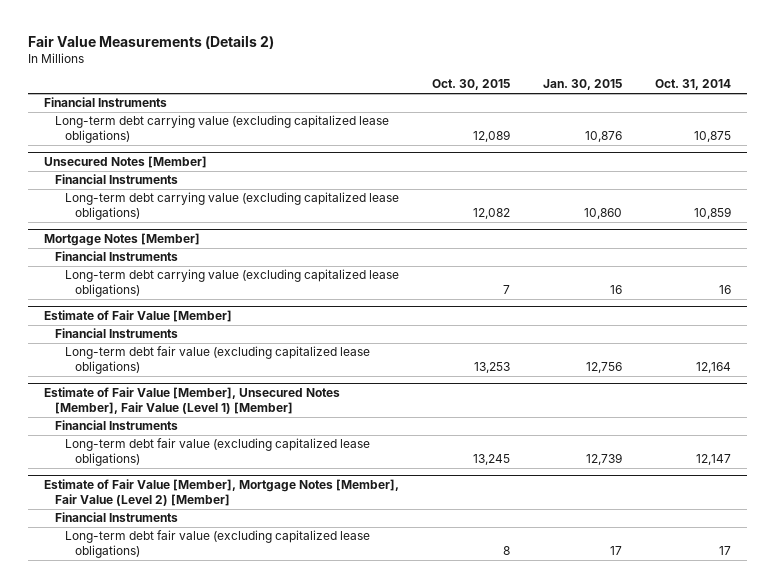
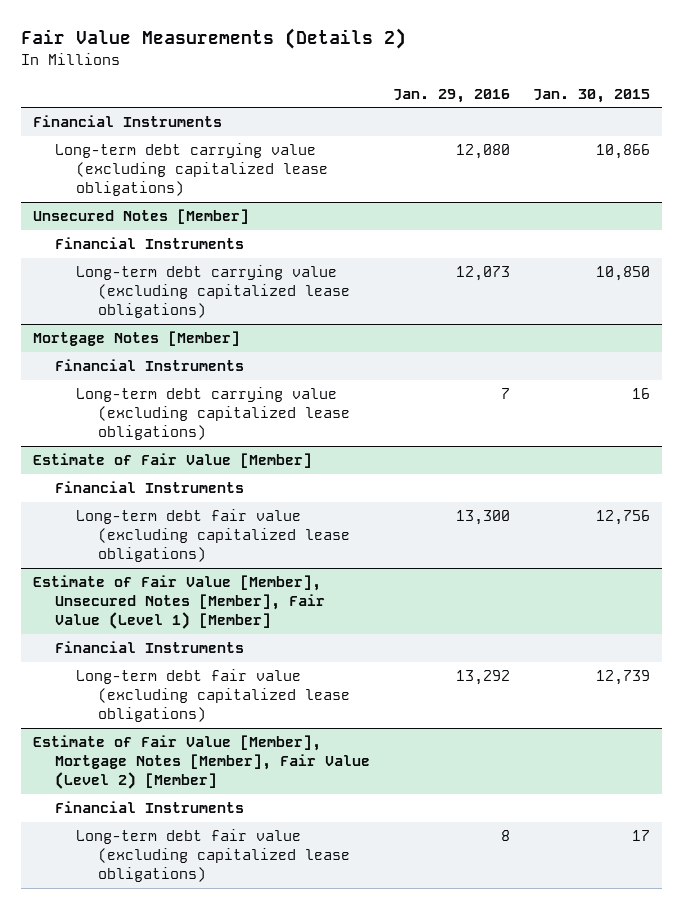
- | Oct. 30, 2015 | Jan. 30, 2015 | Oct. 31, 2014
+ | Jan. 29, 2016 | Jan. 30, 2015
- Long-term debt carrying value (excluding capitalized lease obligations) | 12,089 | 10,876 | 10,875
+ Long-term debt carrying value (excluding capitalized lease obligations) | 12,080 | 10,866
@ Unsecured Notes [Member]
- Long-term debt carrying value (excluding capitalized lease obligations) | 12,082 | 10,860 | 10,859
+ Long-term debt carrying value (excluding capitalized lease obligations) | 12,073 | 10,850

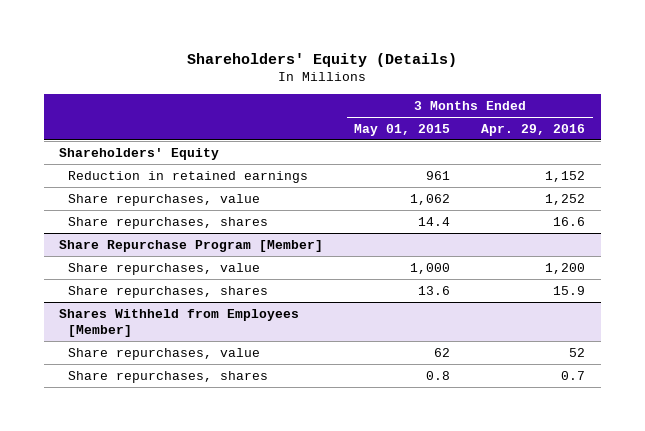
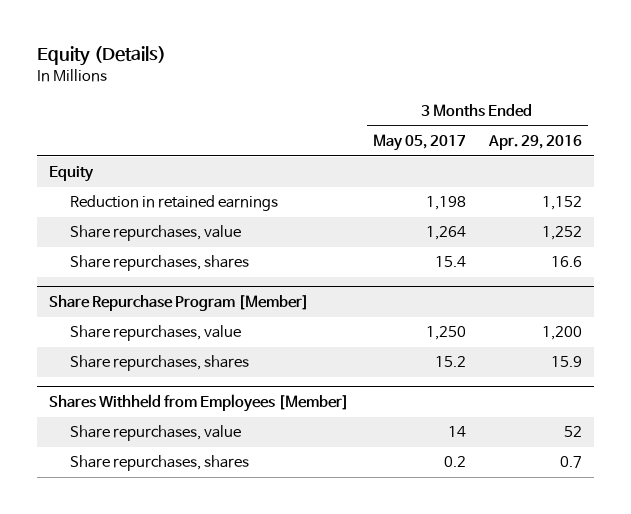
- Shareholders' Equity (Details)
+ Equity (Details)
- | 3 Months Ended May 01, 2015 | 3 Months Ended Apr. 29, 2016
+ | 3 Months Ended May 05, 2017 | 3 Months Ended Apr. 29, 2016
- Shareholders' Equity
+ Equity

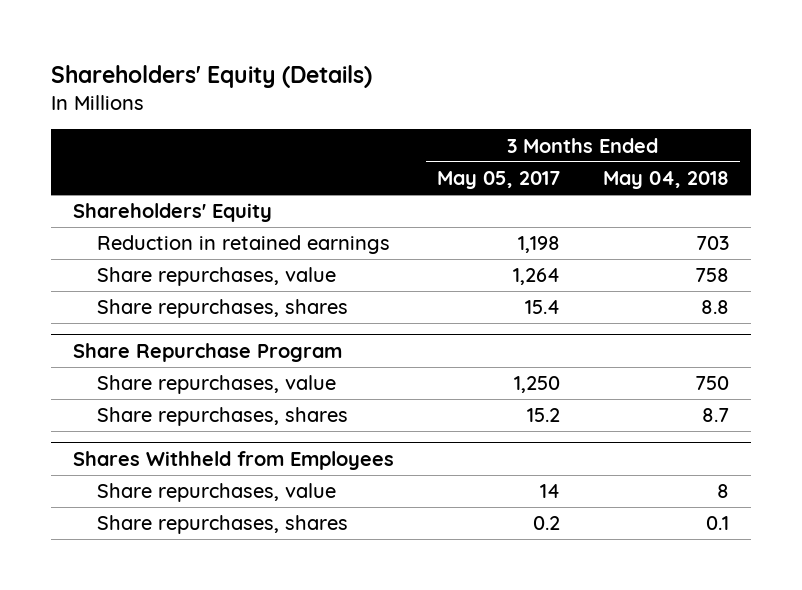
- Equity (Details)
+ Shareholders' Equity (Details)
- | 3 Months Ended May 05, 2017 | 3 Months Ended Apr. 29, 2016
+ | 3 Months Ended May 05, 2017 | 3 Months Ended May 04, 2018
- Equity
+ Shareholders' Equity
- Share Repurchase Program [Member]
+ Share Repurchase Program
- Shares Withheld from Employees [Member]
+ Shares Withheld from Employees

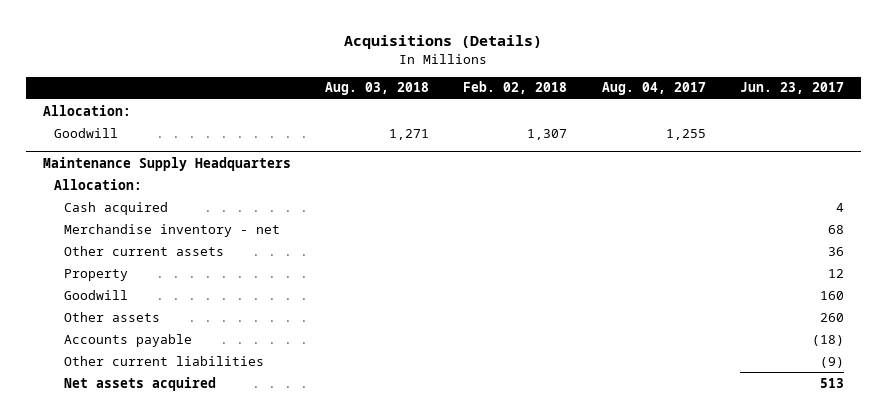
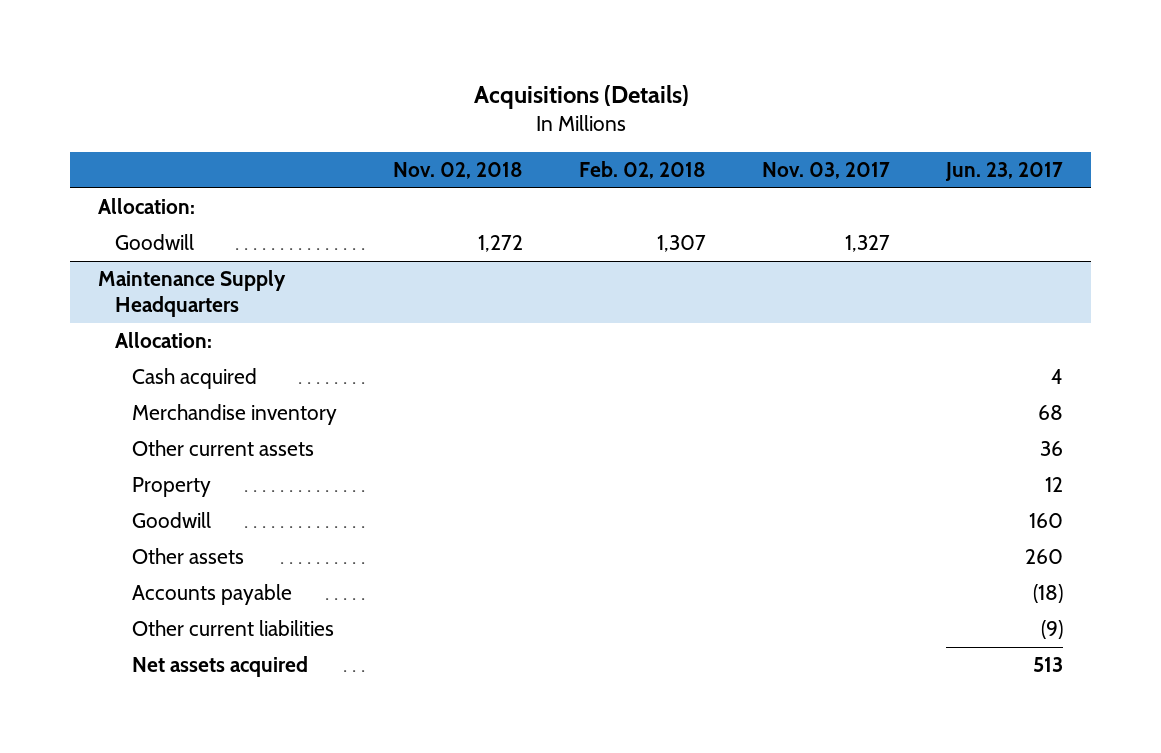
- | Aug. 03, 2018 | Feb. 02, 2018 | Aug. 04, 2017 | Jun. 23, 2017
+ | Nov. 02, 2018 | Feb. 02, 2018 | Nov. 03, 2017 | Jun. 23, 2017
@ Maintenance Supply Headquarters
- Merchandise inventory - net | | | | 68
+ Merchandise inventory | | | | 68

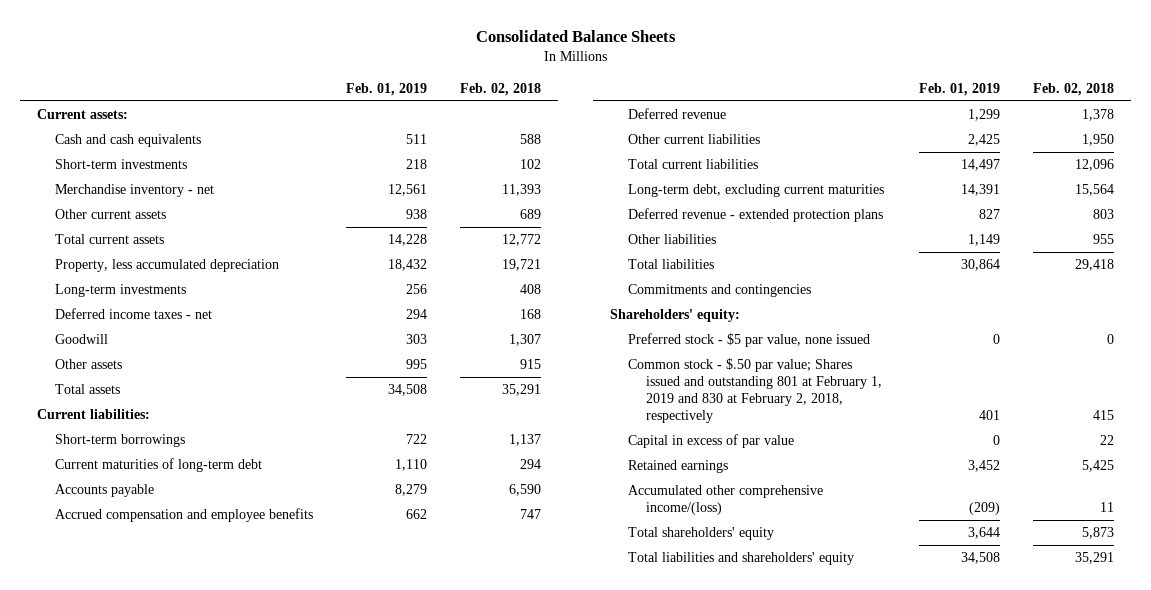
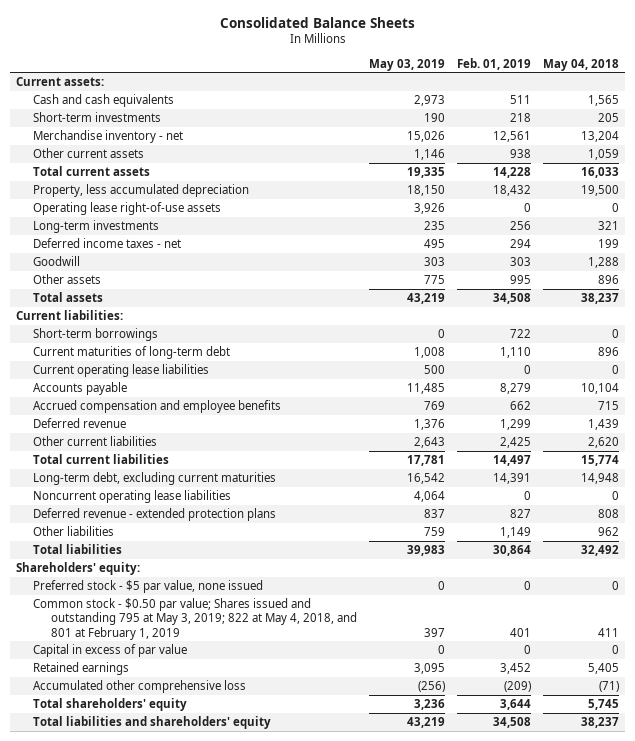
- | Feb. 01, 2019 | Feb. 02, 2018
+ | May 03, 2019 | Feb. 01, 2019 | May 04, 2018
+ Operating lease right-of-use assets | 3,926 | 0 | 0
+ Current operating lease liabilities | 500 | 0 | 0
+ Noncurrent operating lease liabilities | 4,064 | 0 | 0
- Commitments and contingencies
- Common stock - $.50 par value; Shares issued and outstanding 801 at February 1, 2019 and 830 at February 2, 2018, respectively | 401 | 415
+ Common stock - $0.50 par value; Shares issued and outstanding 795 at May 3, 2019; 822 at May 4, 2018, and 801 at February 1, 2019 | 397 | 401 | 411
- Accumulated other comprehensive income/(loss) | (209) | 11
+ Accumulated other comprehensive loss | (256) | (209) | (71)

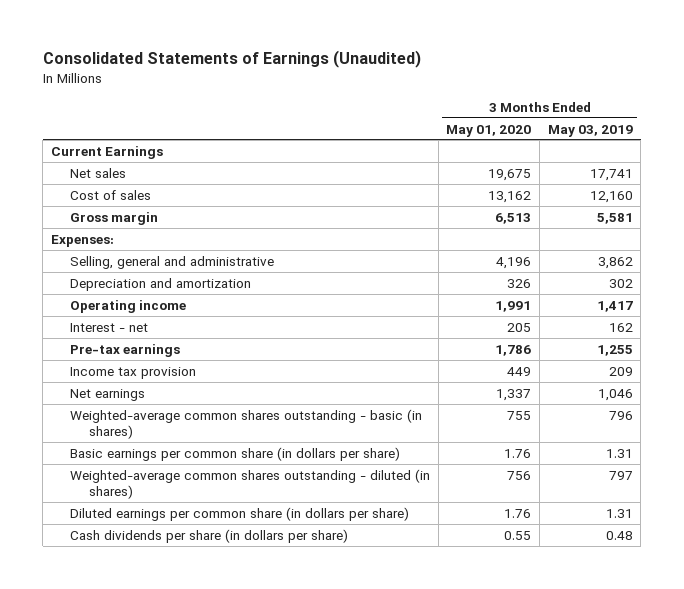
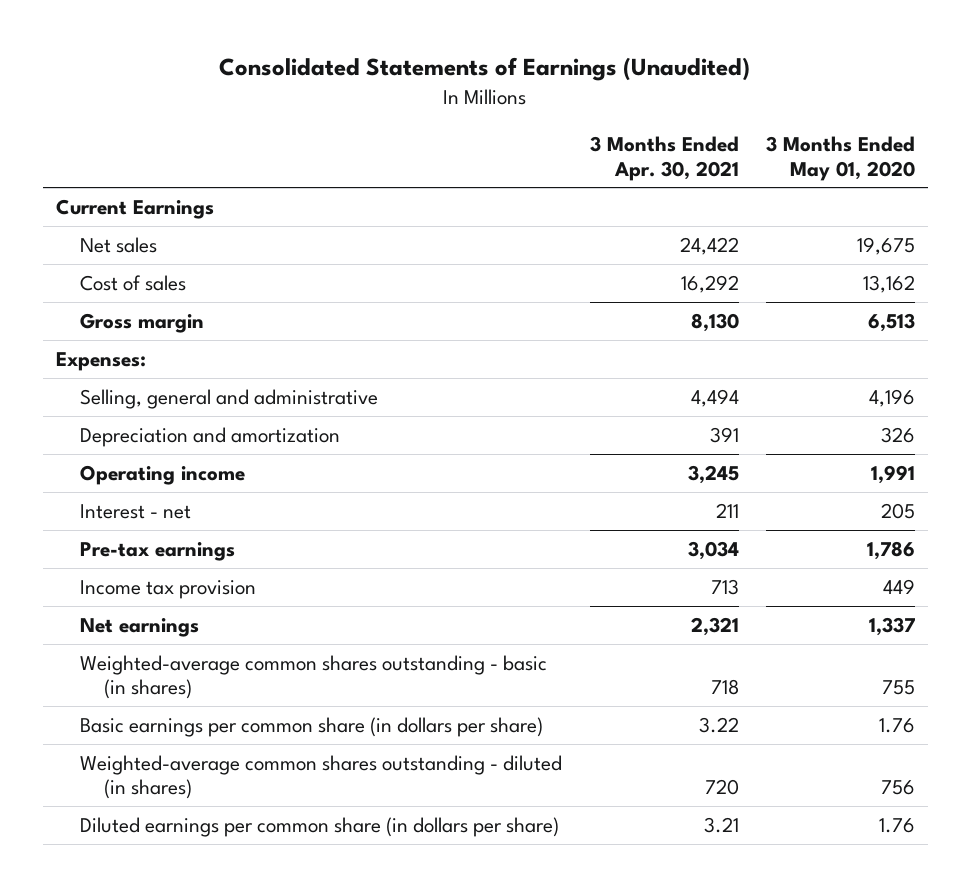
- | 3 Months Ended May 01, 2020 | 3 Months Ended May 03, 2019
+ | 3 Months Ended Apr. 30, 2021 | 3 Months Ended May 01, 2020
- Cash dividends per share (in dollars per share) | 0.55 | 0.48

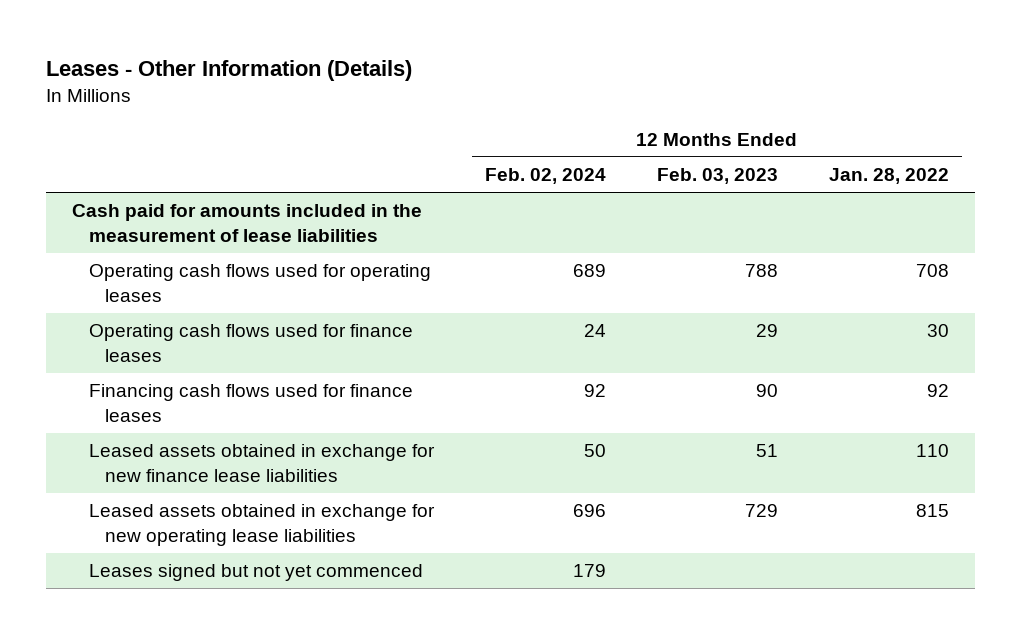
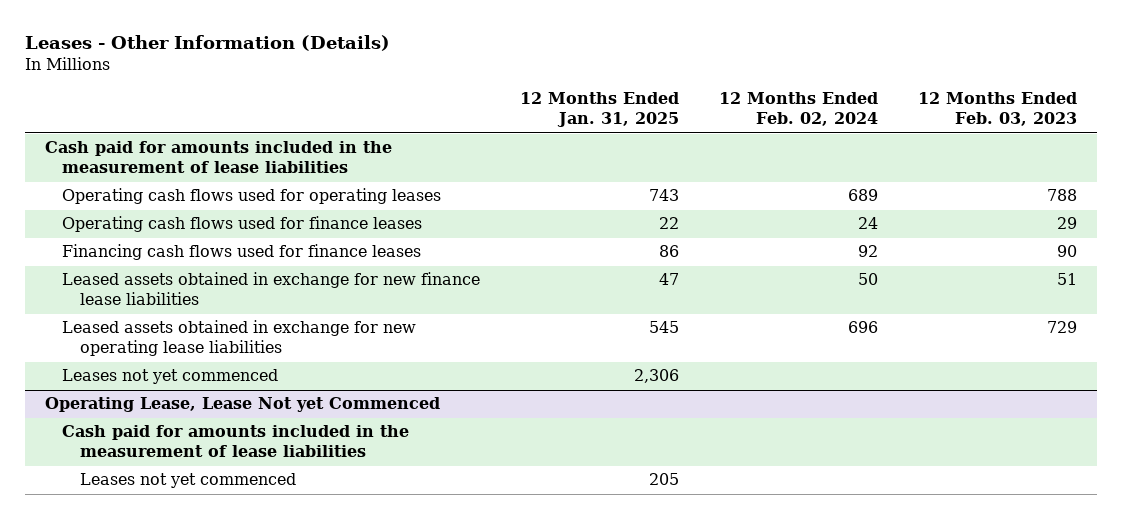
- | 12 Months Ended Feb. 02, 2024 | 12 Months Ended Feb. 03, 2023 | 12 Months Ended Jan. 28, 2022
+ | 12 Months Ended Jan. 31, 2025 | 12 Months Ended Feb. 02, 2024 | 12 Months Ended Feb. 03, 2023
- Leases signed but not yet commenced | 179 | |
+ Leases not yet commenced | 2,306 | |
+ Operating Lease, Lease Not yet Commenced
+ Cash paid for amounts included in the measurement of lease liabilities
+ Leases not yet commenced | 205 | |

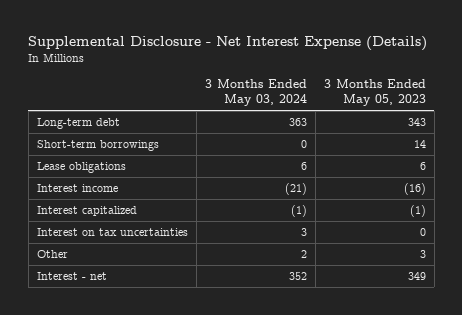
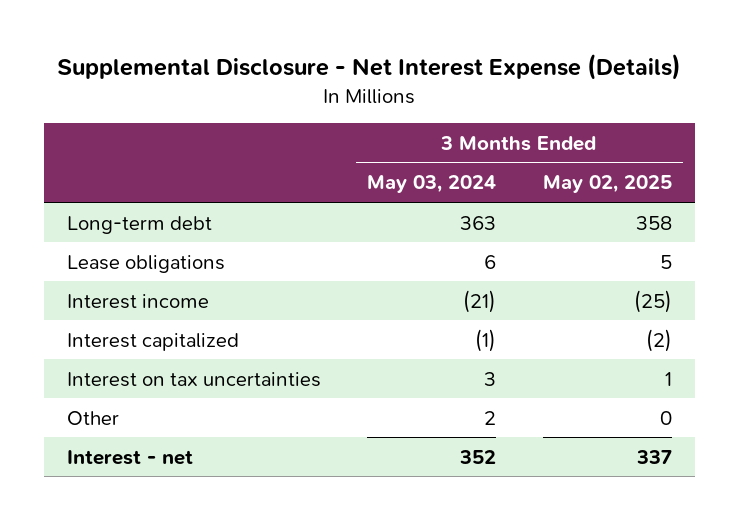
- | 3 Months Ended May 03, 2024 | 3 Months Ended May 05, 2023
+ | 3 Months Ended May 03, 2024 | 3 Months Ended May 02, 2025
- Short-term borrowings | 0 | 14

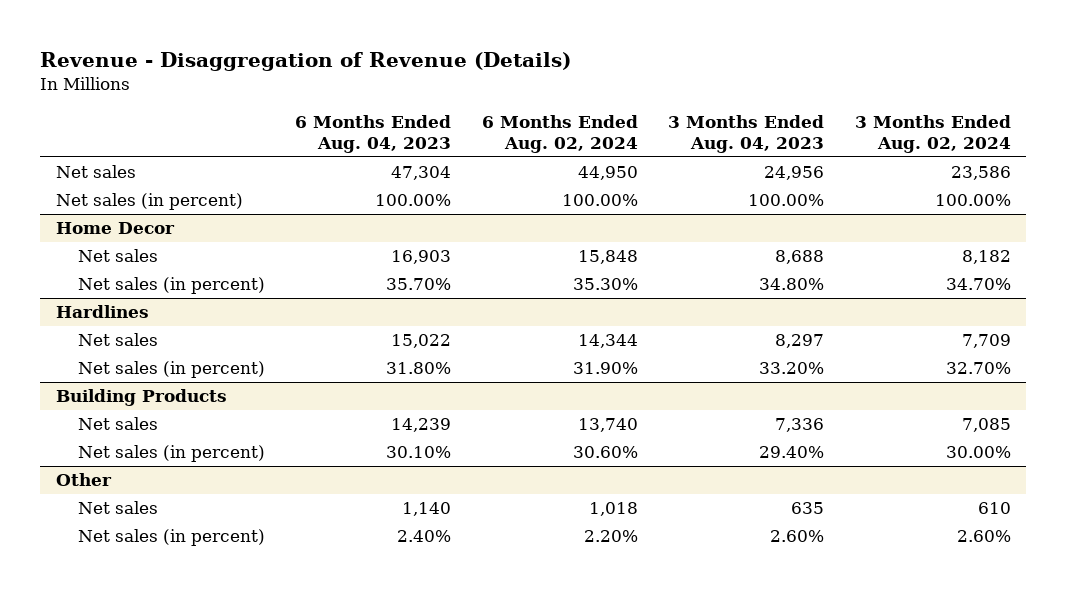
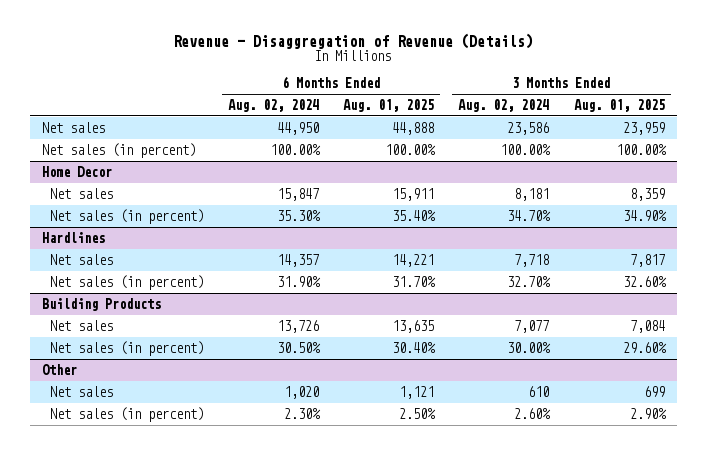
- | 6 Months Ended Aug. 04, 2023 | 6 Months Ended Aug. 02, 2024 | 3 Months Ended Aug. 04, 2023 | 3 Months Ended Aug. 02, 2024
+ | 6 Months Ended Aug. 02, 2024 | 6 Months Ended Aug. 01, 2025 | 3 Months Ended Aug. 02, 2024 | 3 Months Ended Aug. 01, 2025
@ Home Decor
- Net sales | 16,903 | 15,848 | 8,688 | 8,182
+ Net sales | 15,847 | 15,911 | 8,181 | 8,359
@ Hardlines
- Net sales | 15,022 | 14,344 | 8,297 | 7,709
+ Net sales | 14,357 | 14,221 | 7,718 | 7,817
@ Building Products
- Net sales | 14,239 | 13,740 | 7,336 | 7,085
- Net sales (in percent) | 30.10% | 30.60% | 29.40% | 30.00%
+ Net sales | 13,726 | 13,635 | 7,077 | 7,084
+ Net sales (in percent) | 30.50% | 30.40% | 30.00% | 29.60%
@ Other
- Net sales | 1,140 | 1,018 | 635 | 610
- Net sales (in percent) | 2.40% | 2.20% | 2.60% | 2.60%
+ Net sales | 1,020 | 1,121 | 610 | 699
+ Net sales (in percent) | 2.30% | 2.50% | 2.60% | 2.90%

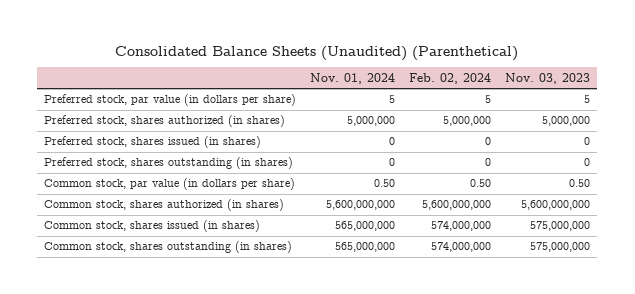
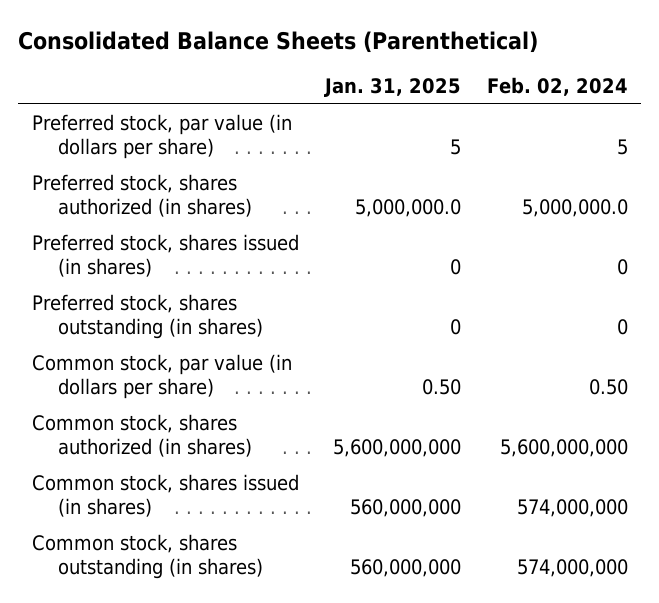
- Consolidated Balance Sheets (Unaudited) (Parenthetical)
+ Consolidated Balance Sheets (Parenthetical)
- | Nov. 01, 2024 | Feb. 02, 2024 | Nov. 03, 2023
+ | Jan. 31, 2025 | Feb. 02, 2024
- Preferred stock, shares authorized (in shares) | 5,000,000 | 5,000,000 | 5,000,000
+ Preferred stock, shares authorized (in shares) | 5,000,000.0 | 5,000,000.0

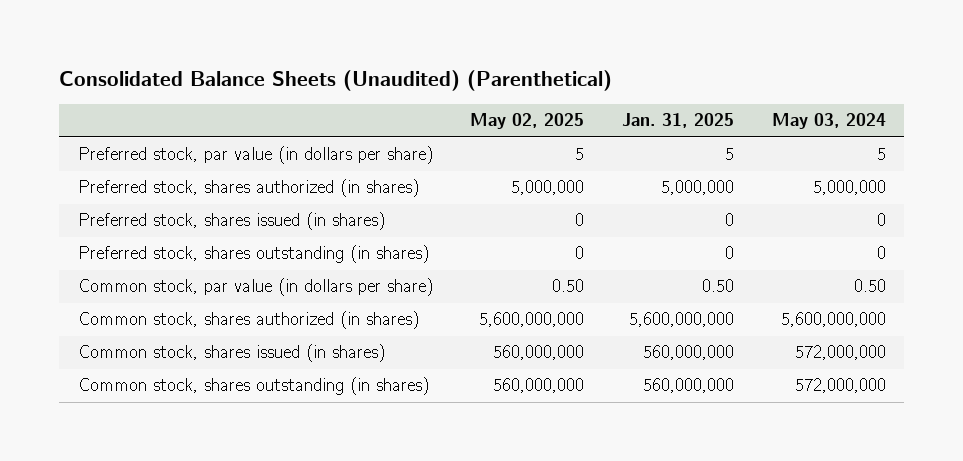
- Consolidated Balance Sheets (Parenthetical)
+ Consolidated Balance Sheets (Unaudited) (Parenthetical)
- | Jan. 31, 2025 | Feb. 02, 2024
+ | May 02, 2025 | Jan. 31, 2025 | May 03, 2024
- Preferred stock, shares authorized (in shares) | 5,000,000.0 | 5,000,000.0
+ Preferred stock, shares authorized (in shares) | 5,000,000 | 5,000,000 | 5,000,000

